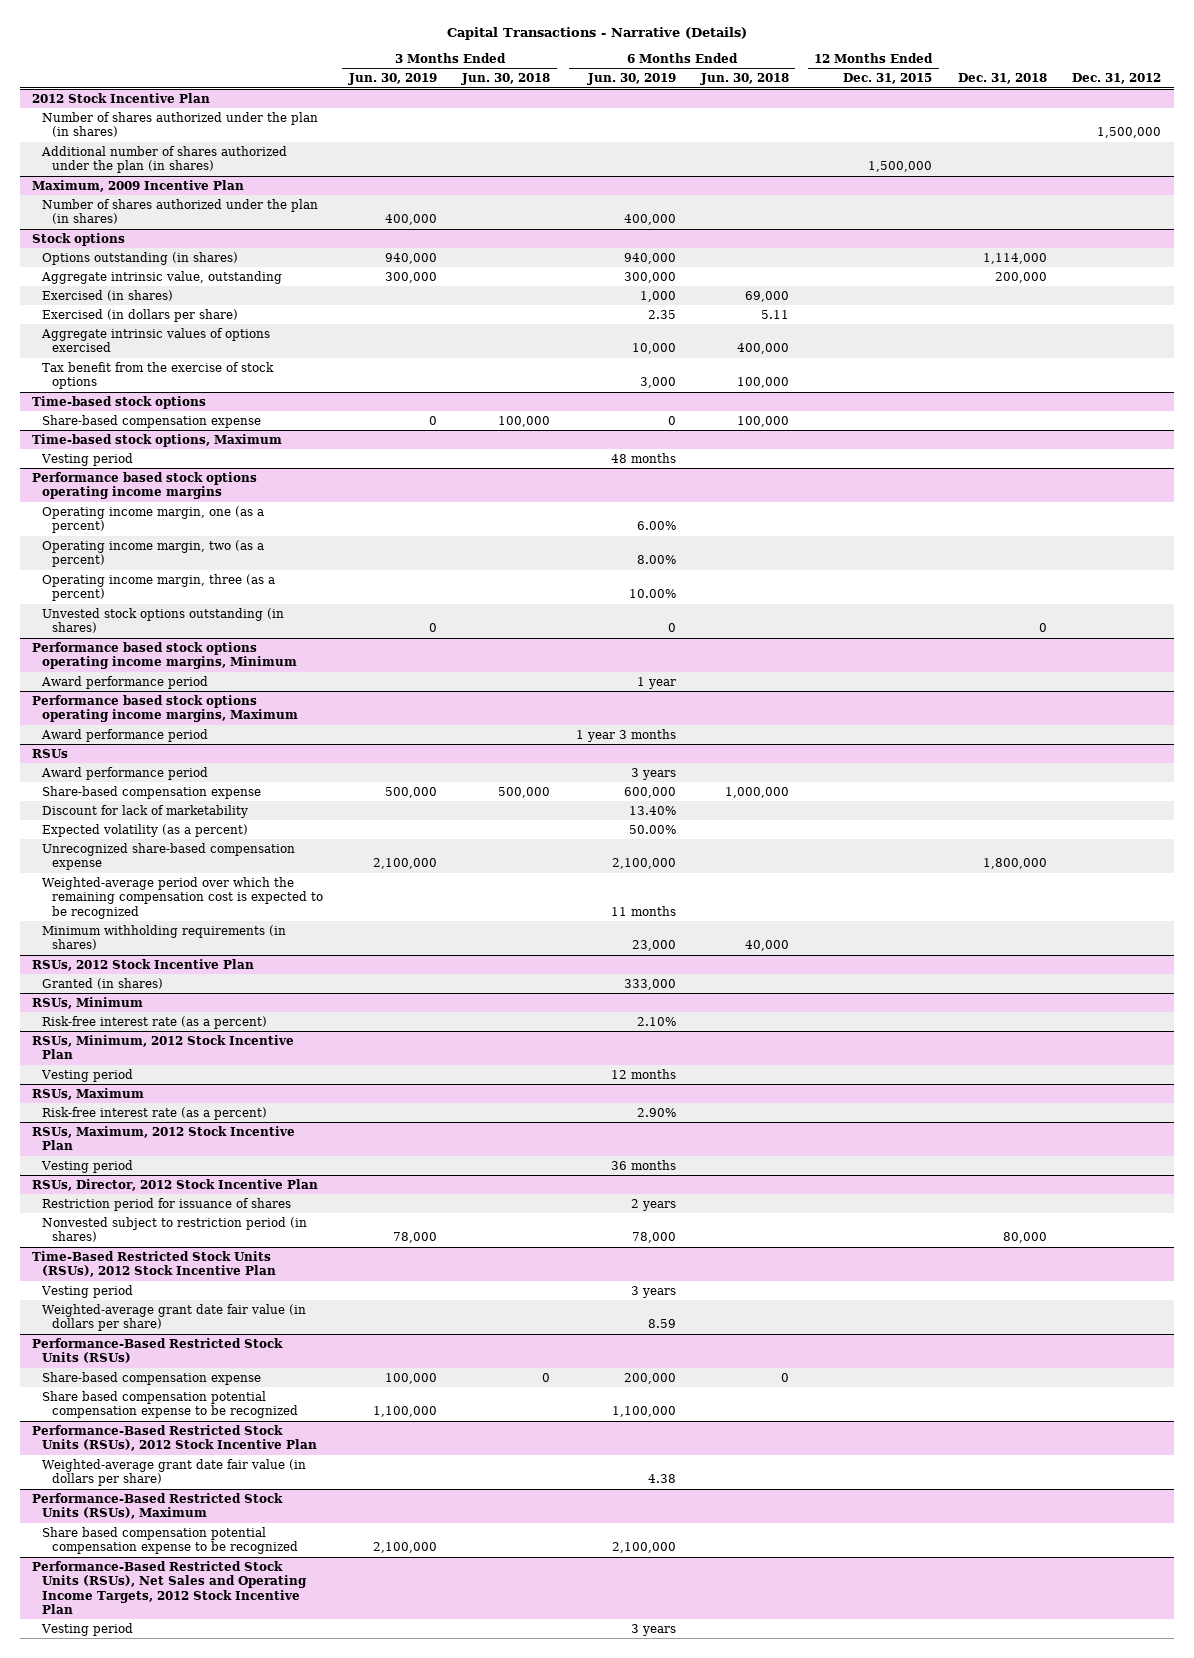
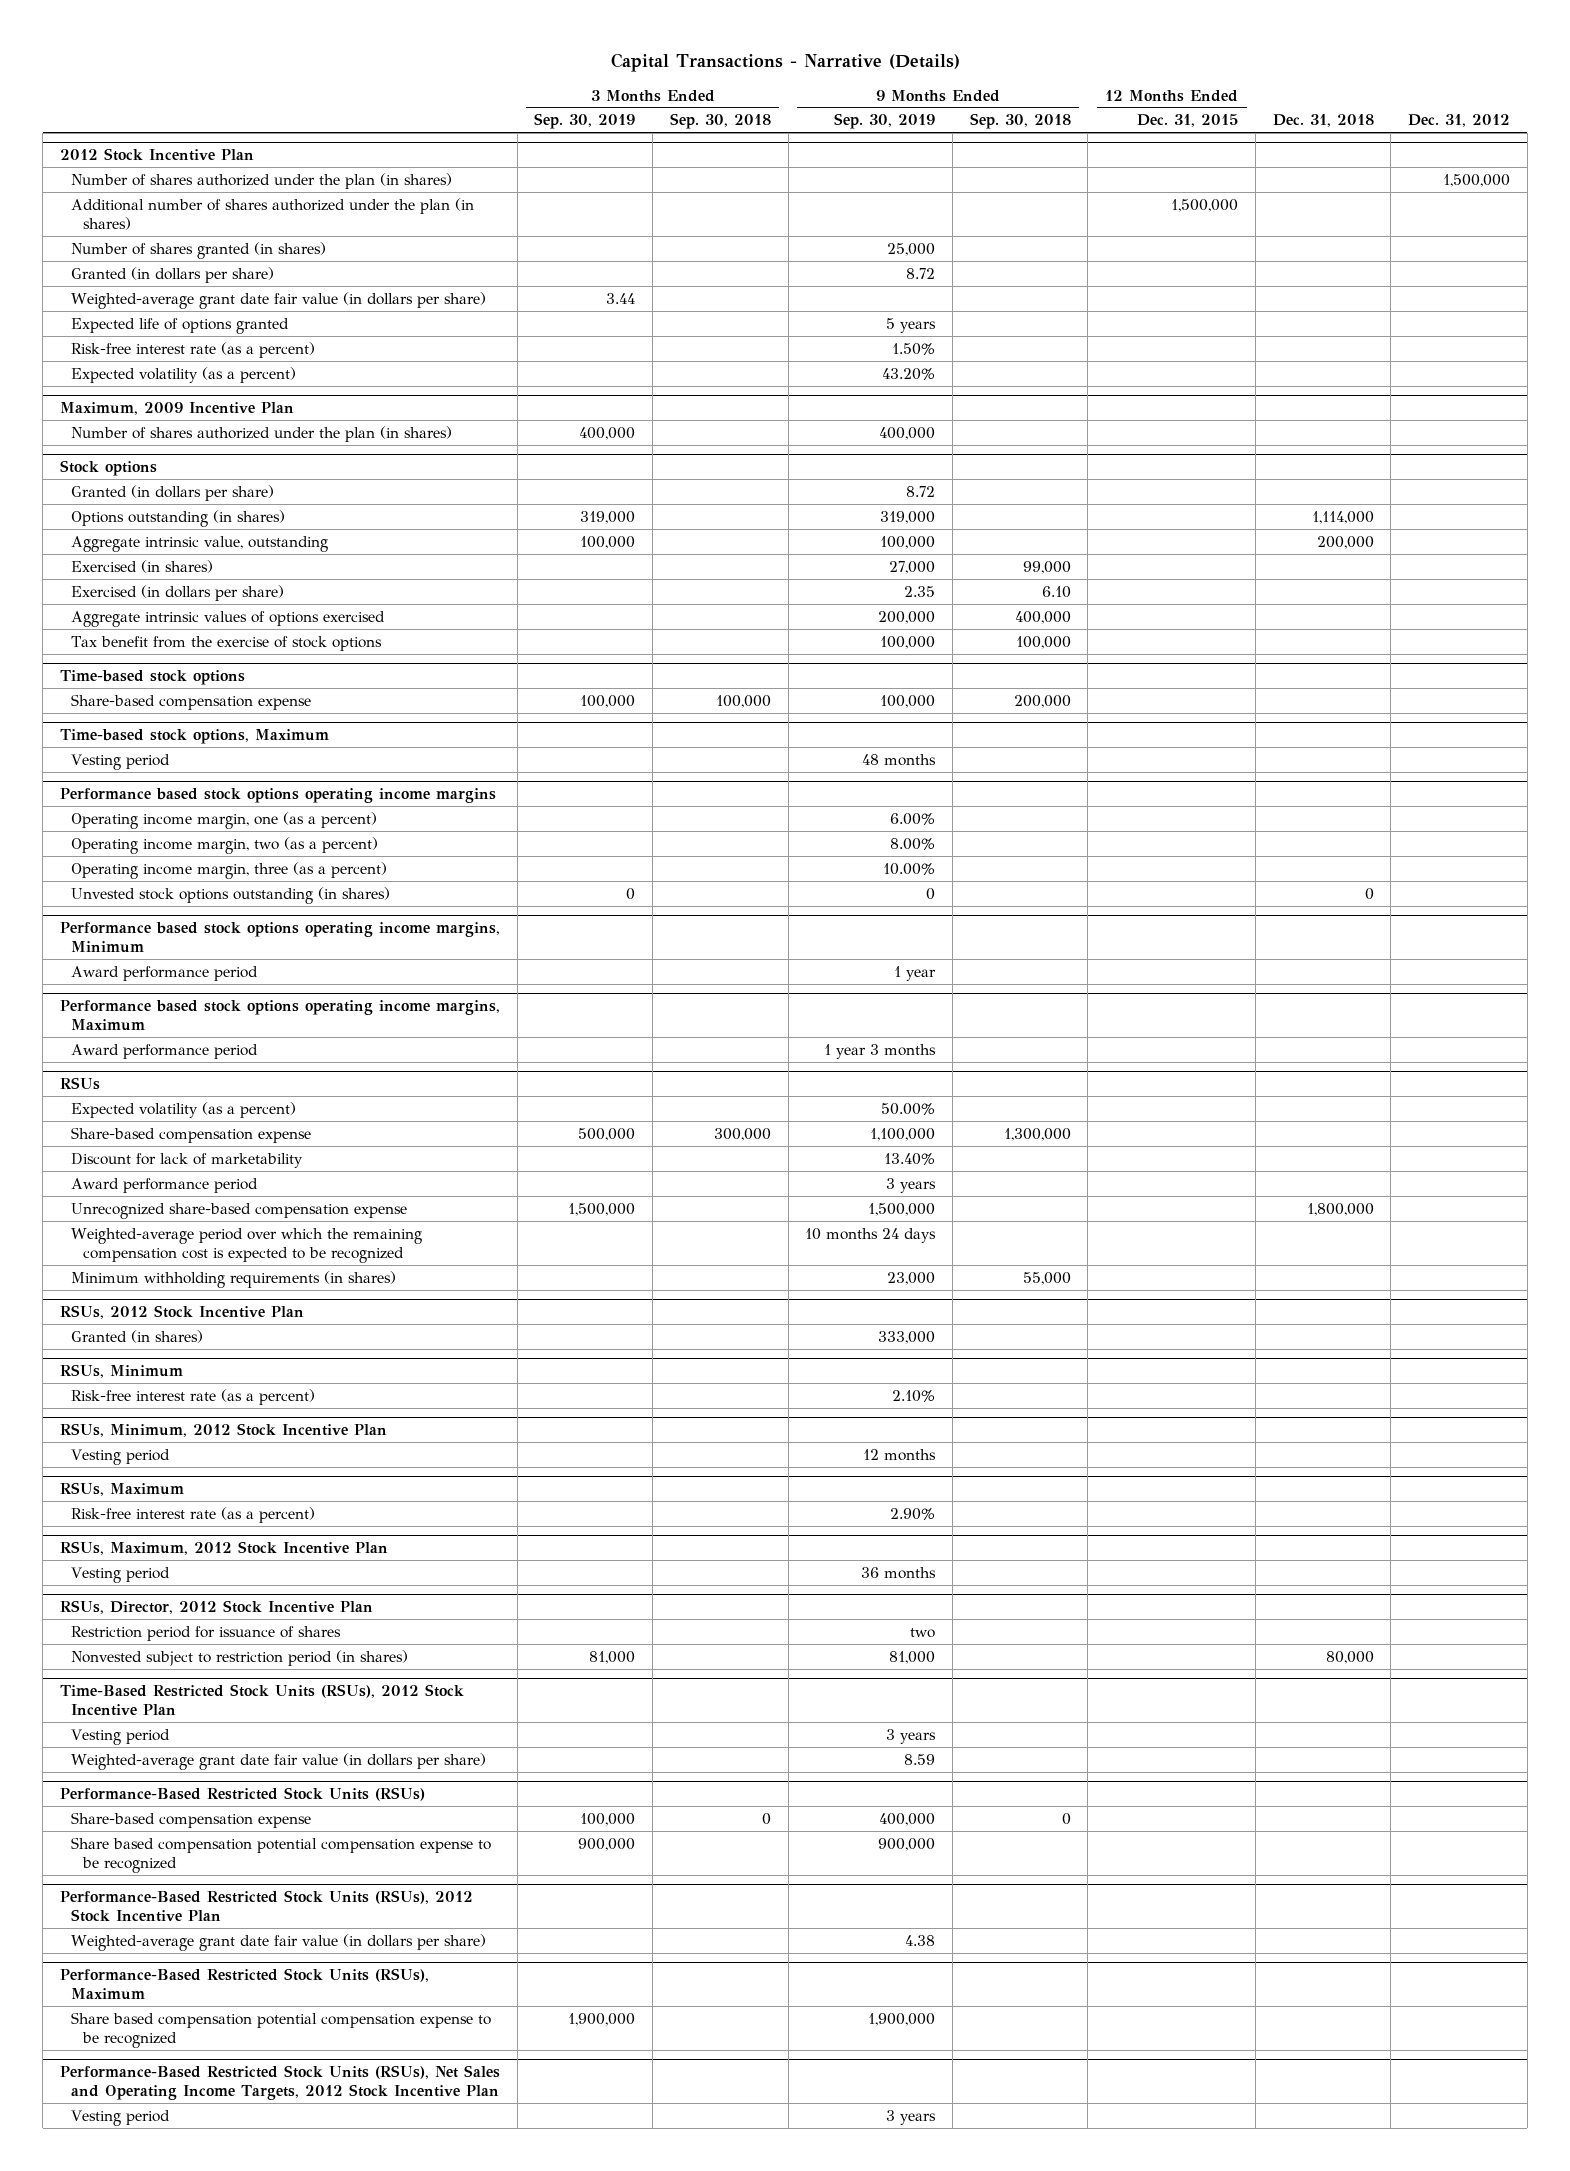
- | 3 Months Ended Jun. 30, 2019 | 3 Months Ended Jun. 30, 2018 | 6 Months Ended Jun. 30, 2019 | 6 Months Ended Jun. 30, 2018 | 12 Months Ended Dec. 31, 2015 | Dec. 31, 2018 | Dec. 31, 2012
+ | 3 Months Ended Sep. 30, 2019 | 3 Months Ended Sep. 30, 2018 | 9 Months Ended Sep. 30, 2019 | 9 Months Ended Sep. 30, 2018 | 12 Months Ended Dec. 31, 2015 | Dec. 31, 2018 | Dec. 31, 2012
@ 2012 Stock Incentive Plan
+ Number of shares granted (in shares) | | | 25,000 | | | |
+ Granted (in dollars per share) | | | 8.72 | | | |
+ Weighted-average grant date fair value (in dollars per share) | 3.44 | | | | | |
+ Expected life of options granted | | | 5 years | | | |
+ Risk-free interest rate (as a percent) | | | 1.50% | | | |
+ Expected volatility (as a percent) | | | 43.20% | | | |
@ Stock options
+ Granted (in dollars per share) | | | 8.72 | | | |
@ RSUs
moved up: Expected volatility (as a percent) | | | 50.00% | | | |
moved down: Award performance period | | | 3 years | | | |

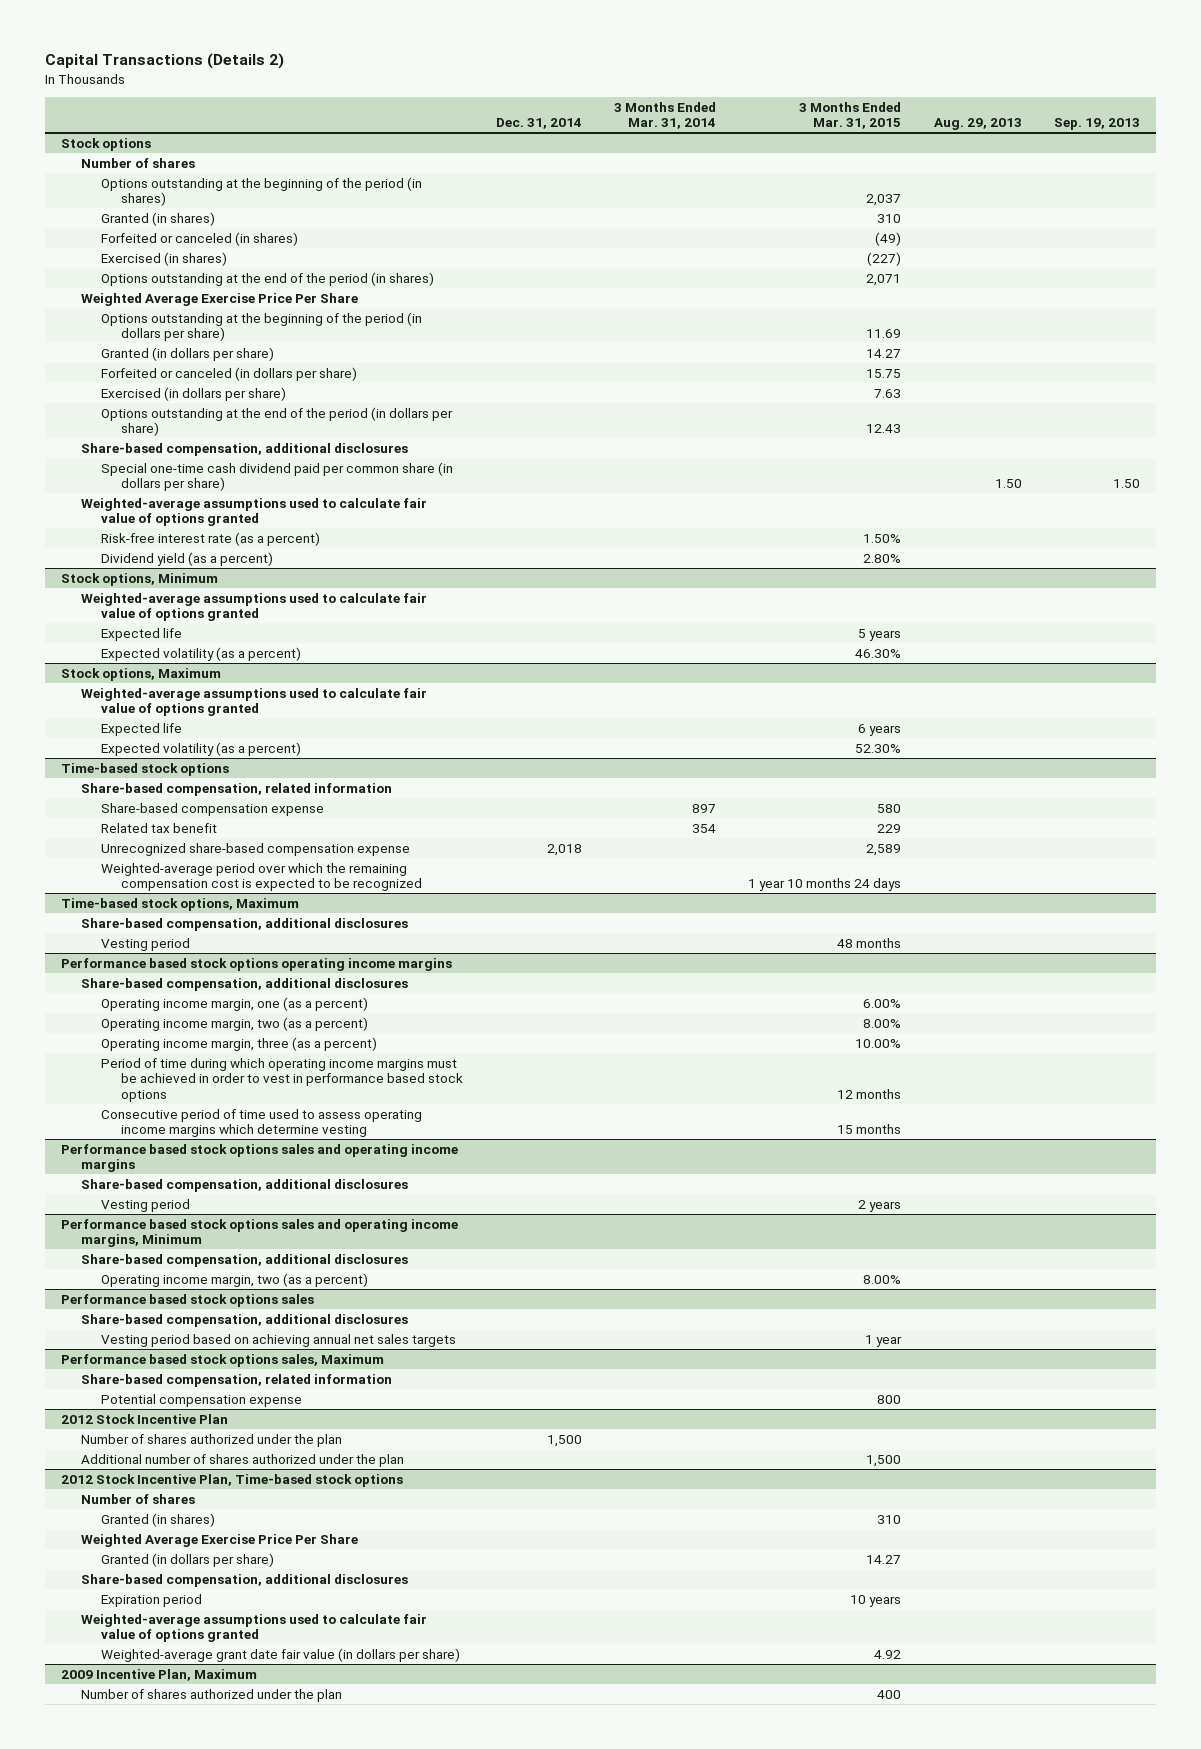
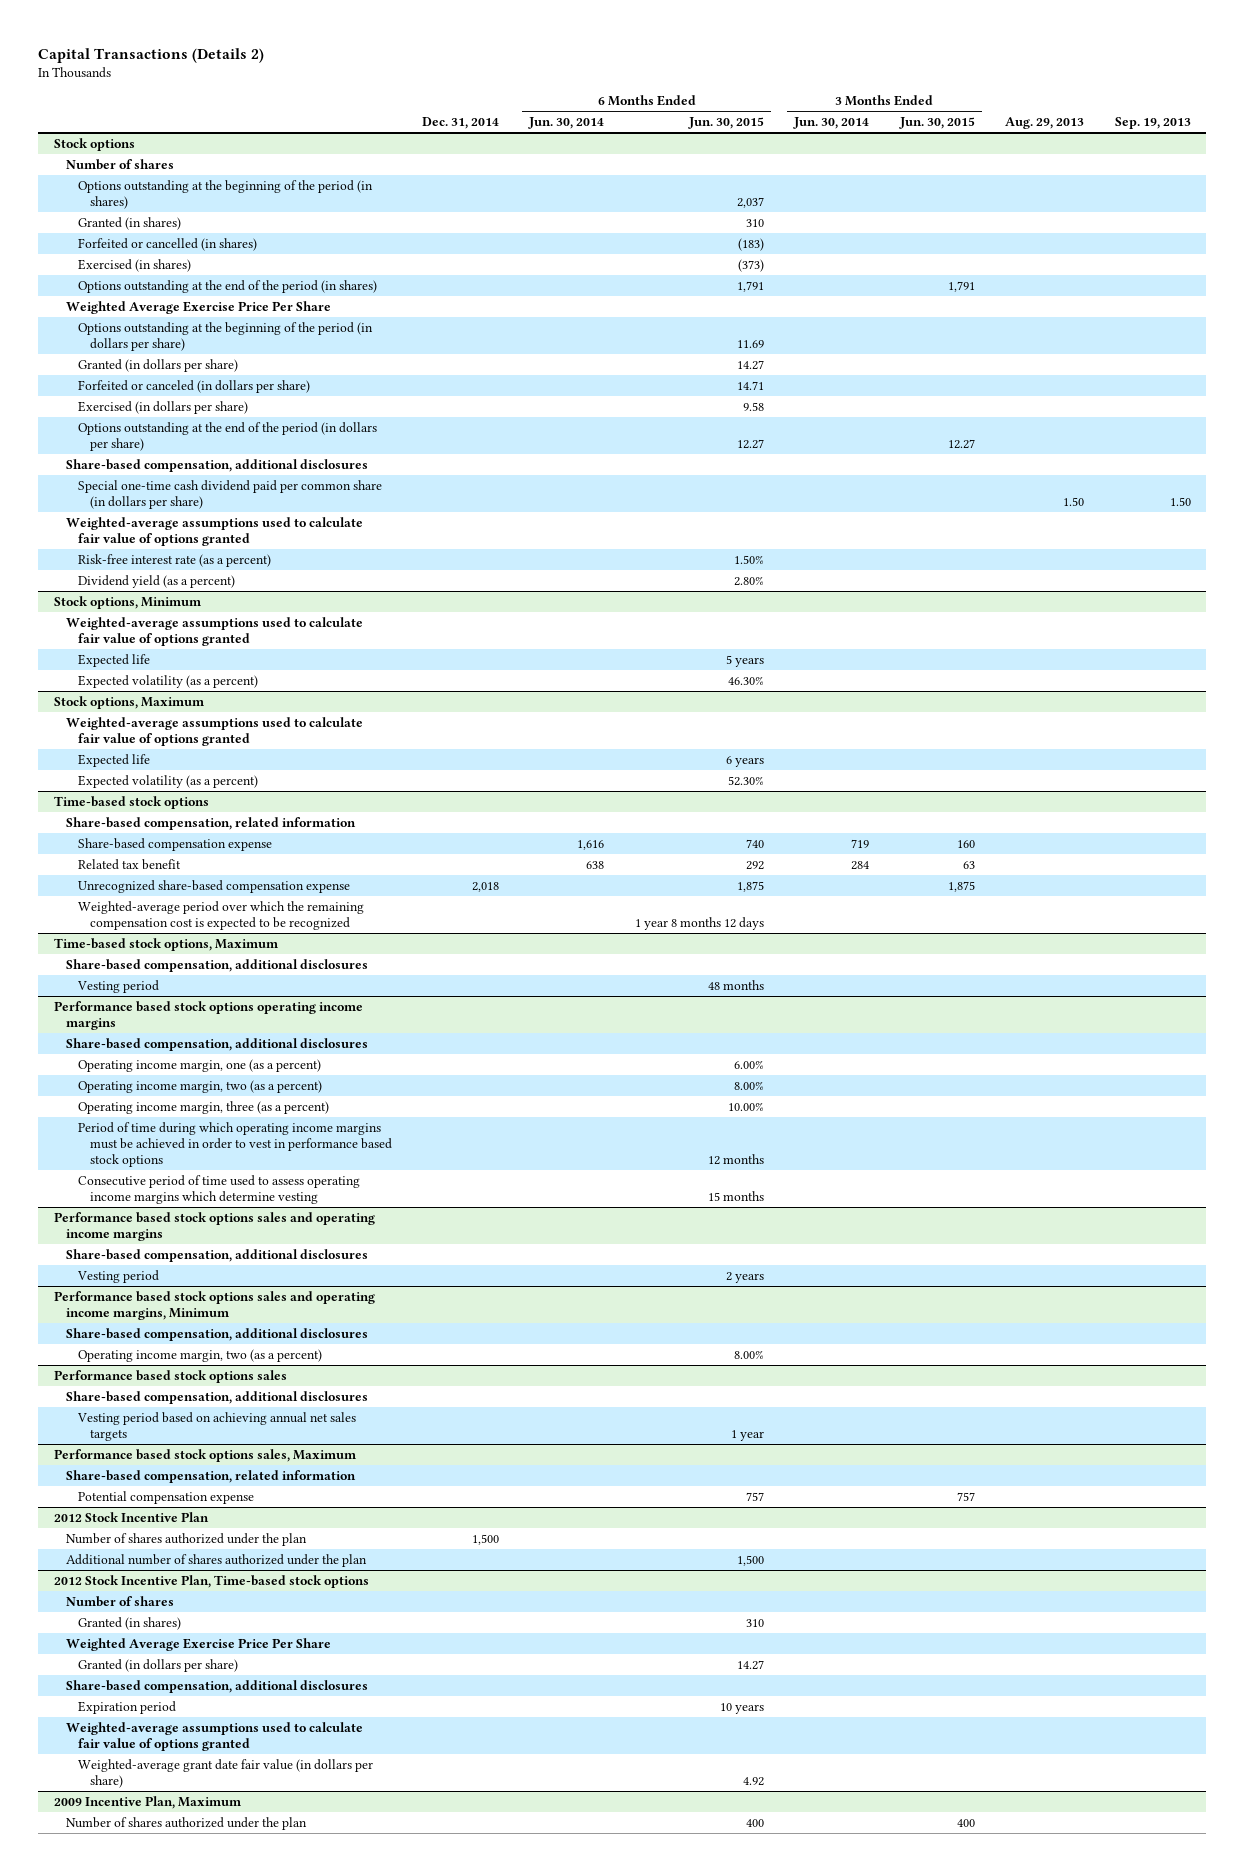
- | Dec. 31, 2014 | 3 Months Ended Mar. 31, 2014 | 3 Months Ended Mar. 31, 2015 | Aug. 29, 2013 | Sep. 19, 2013
+ | Dec. 31, 2014 | 6 Months Ended Jun. 30, 2014 | 6 Months Ended Jun. 30, 2015 | 3 Months Ended Jun. 30, 2014 | 3 Months Ended Jun. 30, 2015 | Aug. 29, 2013 | Sep. 19, 2013
@ Stock options
- Forfeited or canceled (in shares) | | | (49) | |
+ Forfeited or cancelled (in shares) | | | (183) | | | |

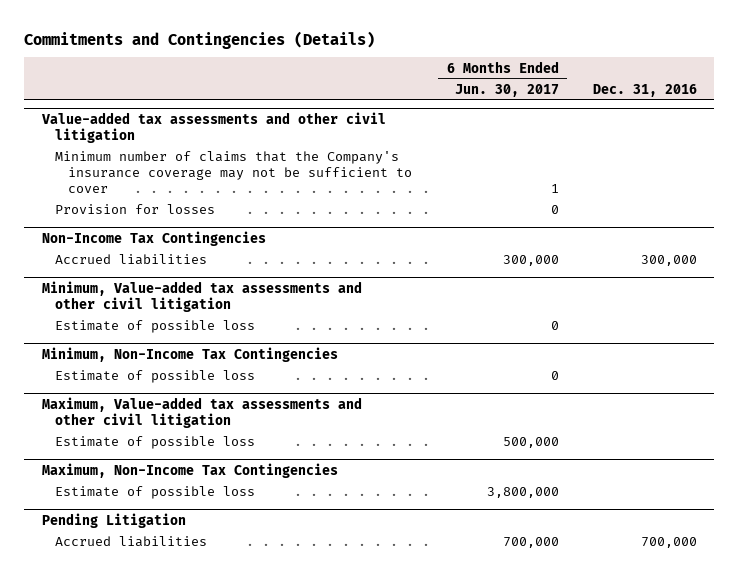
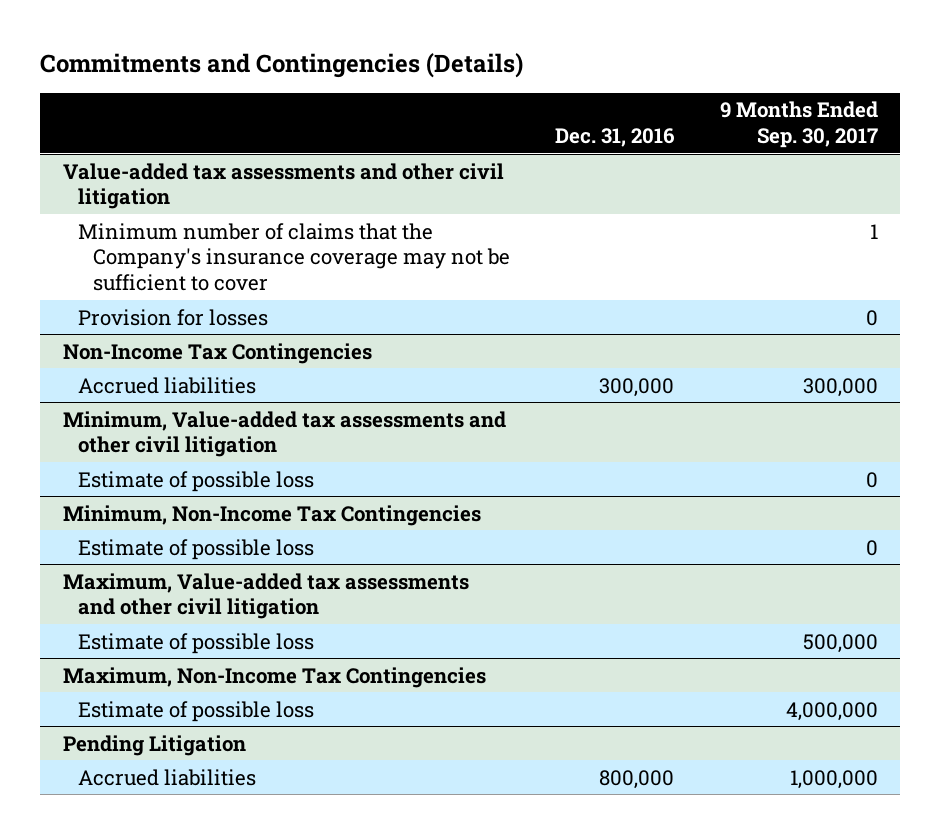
- | 6 Months Ended Jun. 30, 2017 | Dec. 31, 2016
+ | Dec. 31, 2016 | 9 Months Ended Sep. 30, 2017
@ Pending Litigation
- Accrued liabilities | 700,000 | 700,000
+ Accrued liabilities | 800,000 | 1,000,000

